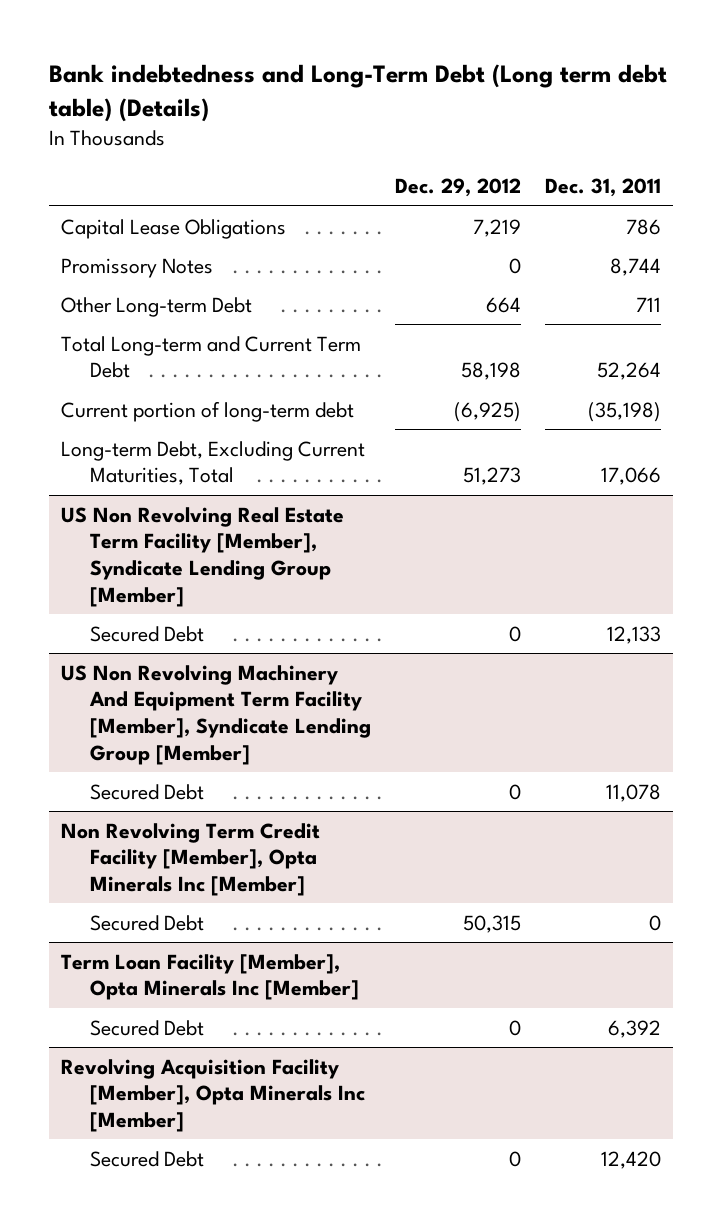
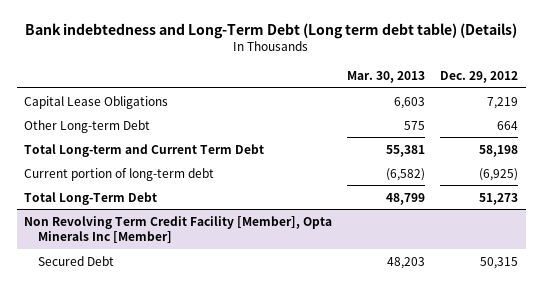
- | Dec. 29, 2012 | Dec. 31, 2011
+ | Mar. 30, 2013 | Dec. 29, 2012
- Promissory Notes | 0 | 8,744
- Long-term Debt, Excluding Current Maturities, Total | 51,273 | 17,066
- US Non Revolving Real Estate Term Facility [Member], Syndicate Lending Group [Member]
- Secured Debt | 0 | 12,133
- US Non Revolving Machinery And Equipment Term Facility [Member], Syndicate Lending Group [Member]
- Secured Debt | 0 | 11,078
+ Total Long-Term Debt | 48,799 | 51,273
- Term Loan Facility [Member], Opta Minerals Inc [Member]
- Secured Debt | 0 | 6,392
- Revolving Acquisition Facility [Member], Opta Minerals Inc [Member]
- Secured Debt | 0 | 12,420

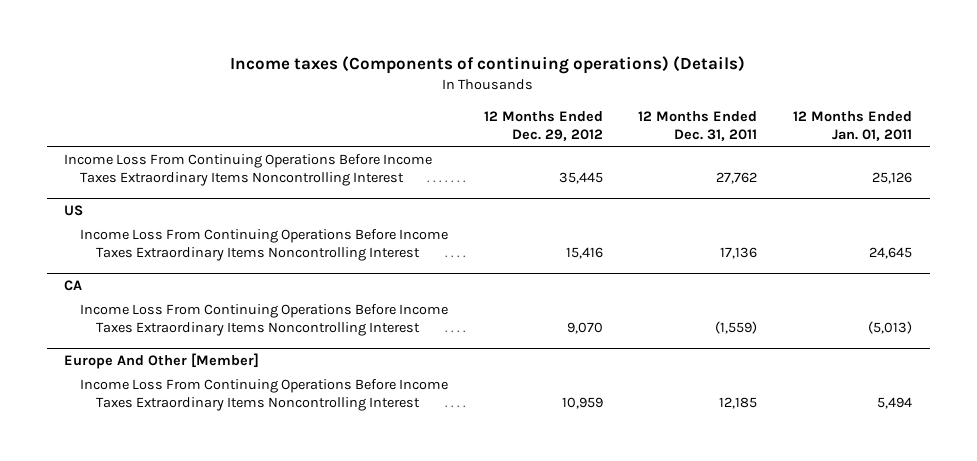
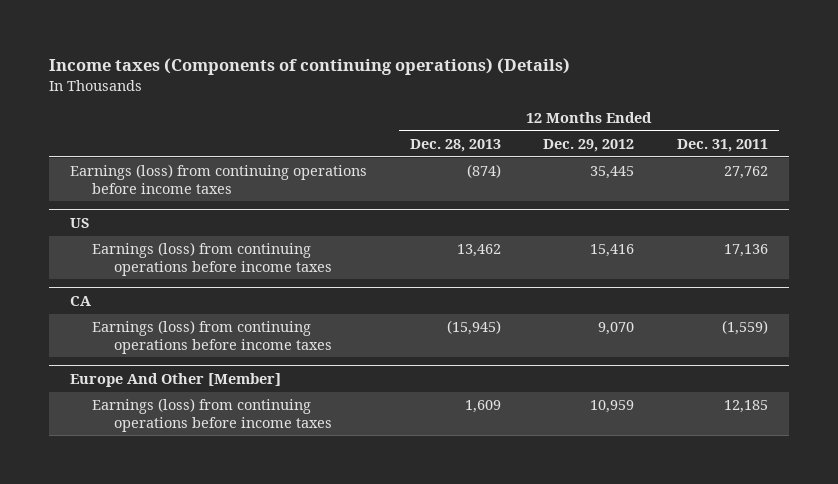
- | 12 Months Ended Dec. 29, 2012 | 12 Months Ended Dec. 31, 2011 | 12 Months Ended Jan. 01, 2011
+ | 12 Months Ended Dec. 28, 2013 | 12 Months Ended Dec. 29, 2012 | 12 Months Ended Dec. 31, 2011
- Income Loss From Continuing Operations Before Income Taxes Extraordinary Items Noncontrolling Interest | 35,445 | 27,762 | 25,126
+ Earnings (loss) from continuing operations before income taxes | (874) | 35,445 | 27,762
@ US
- Income Loss From Continuing Operations Before Income Taxes Extraordinary Items Noncontrolling Interest | 15,416 | 17,136 | 24,645
+ Earnings (loss) from continuing operations before income taxes | 13,462 | 15,416 | 17,136
@ CA
- Income Loss From Continuing Operations Before Income Taxes Extraordinary Items Noncontrolling Interest | 9,070 | (1,559) | (5,013)
+ Earnings (loss) from continuing operations before income taxes | (15,945) | 9,070 | (1,559)
@ Europe And Other [Member]
- Income Loss From Continuing Operations Before Income Taxes Extraordinary Items Noncontrolling Interest | 10,959 | 12,185 | 5,494
+ Earnings (loss) from continuing operations before income taxes | 1,609 | 10,959 | 12,185

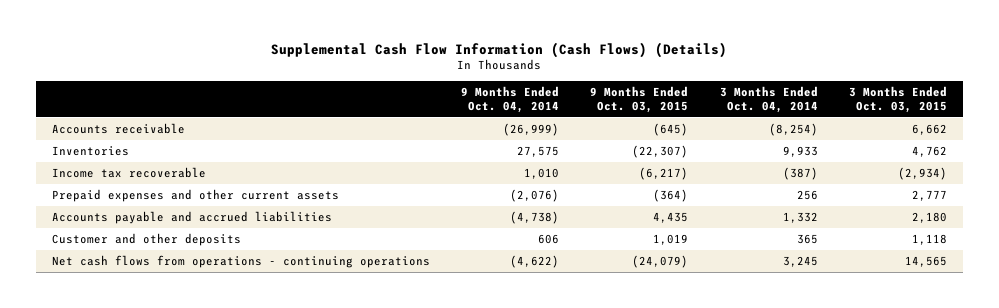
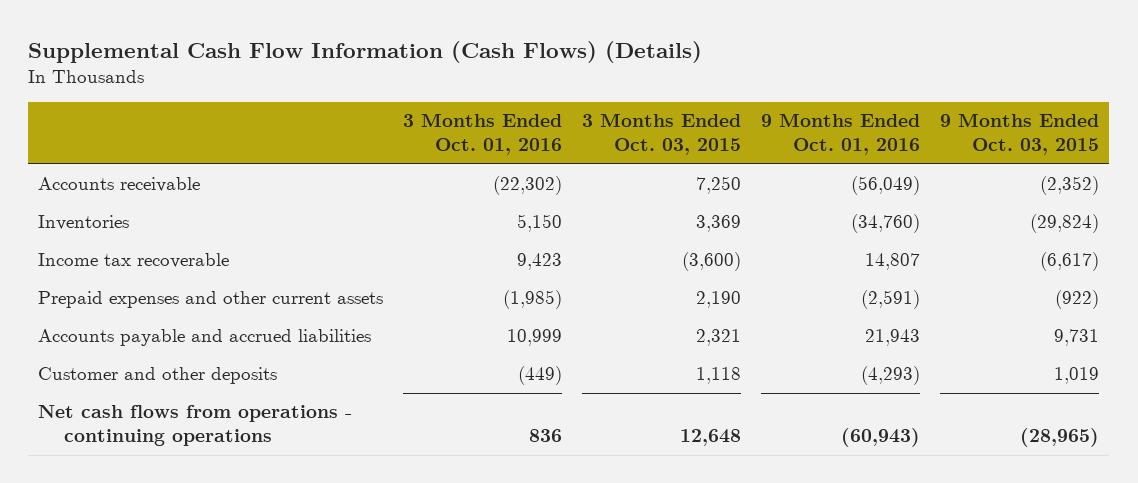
- | 9 Months Ended Oct. 04, 2014 | 9 Months Ended Oct. 03, 2015 | 3 Months Ended Oct. 04, 2014 | 3 Months Ended Oct. 03, 2015
+ | 3 Months Ended Oct. 01, 2016 | 3 Months Ended Oct. 03, 2015 | 9 Months Ended Oct. 01, 2016 | 9 Months Ended Oct. 03, 2015
- Accounts receivable | (26,999) | (645) | (8,254) | 6,662
- Inventories | 27,575 | (22,307) | 9,933 | 4,762
- Income tax recoverable | 1,010 | (6,217) | (387) | (2,934)
- Prepaid expenses and other current assets | (2,076) | (364) | 256 | 2,777
- Accounts payable and accrued liabilities | (4,738) | 4,435 | 1,332 | 2,180
+ Accounts receivable | (22,302) | 7,250 | (56,049) | (2,352)
+ Inventories | 5,150 | 3,369 | (34,760) | (29,824)
+ Income tax recoverable | 9,423 | (3,600) | 14,807 | (6,617)
+ Prepaid expenses and other current assets | (1,985) | 2,190 | (2,591) | (922)
+ Accounts payable and accrued liabilities | 10,999 | 2,321 | 21,943 | 9,731
- Net cash flows from operations - continuing operations | (4,622) | (24,079) | 3,245 | 14,565
+ Net cash flows from operations - continuing operations | 836 | 12,648 | (60,943) | (28,965)

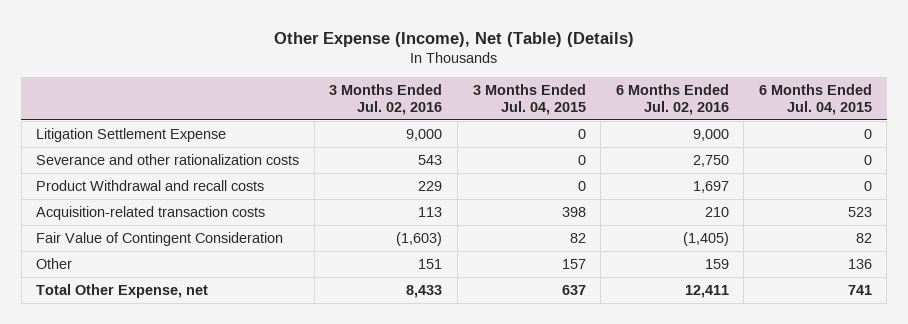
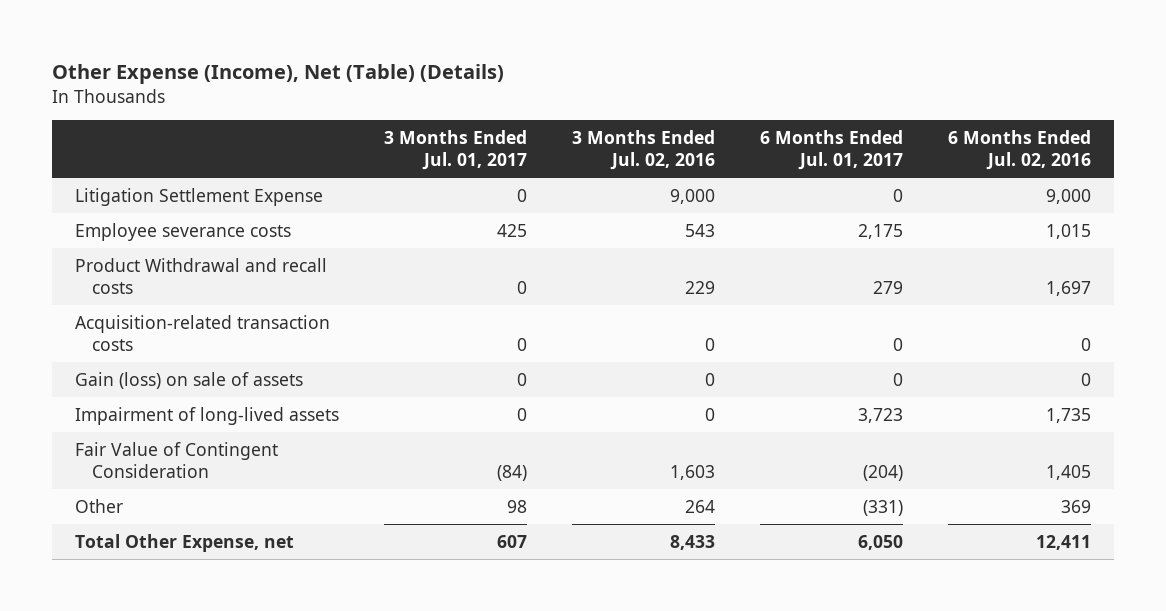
- | 3 Months Ended Jul. 02, 2016 | 3 Months Ended Jul. 04, 2015 | 6 Months Ended Jul. 02, 2016 | 6 Months Ended Jul. 04, 2015
+ | 3 Months Ended Jul. 01, 2017 | 3 Months Ended Jul. 02, 2016 | 6 Months Ended Jul. 01, 2017 | 6 Months Ended Jul. 02, 2016
- Severance and other rationalization costs | 543 | 0 | 2,750 | 0
+ Employee severance costs | 425 | 543 | 2,175 | 1,015
- Acquisition-related transaction costs | 113 | 398 | 210 | 523
- Fair Value of Contingent Consideration | (1,603) | 82 | (1,405) | 82
- Other | 151 | 157 | 159 | 136
+ Acquisition-related transaction costs | 0 | 0 | 0 | 0
+ Gain (loss) on sale of assets | 0 | 0 | 0 | 0
+ Impairment of long-lived assets | 0 | 0 | 3,723 | 1,735
+ Fair Value of Contingent Consideration | (84) | 1,603 | (204) | 1,405
+ Other | 98 | 264 | (331) | 369

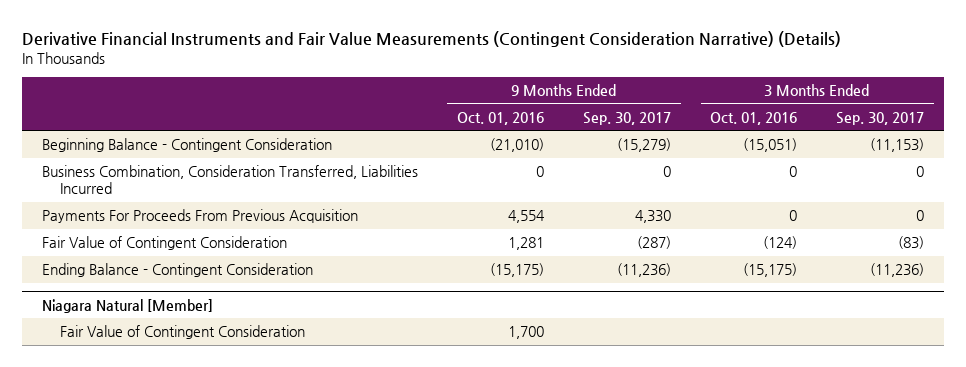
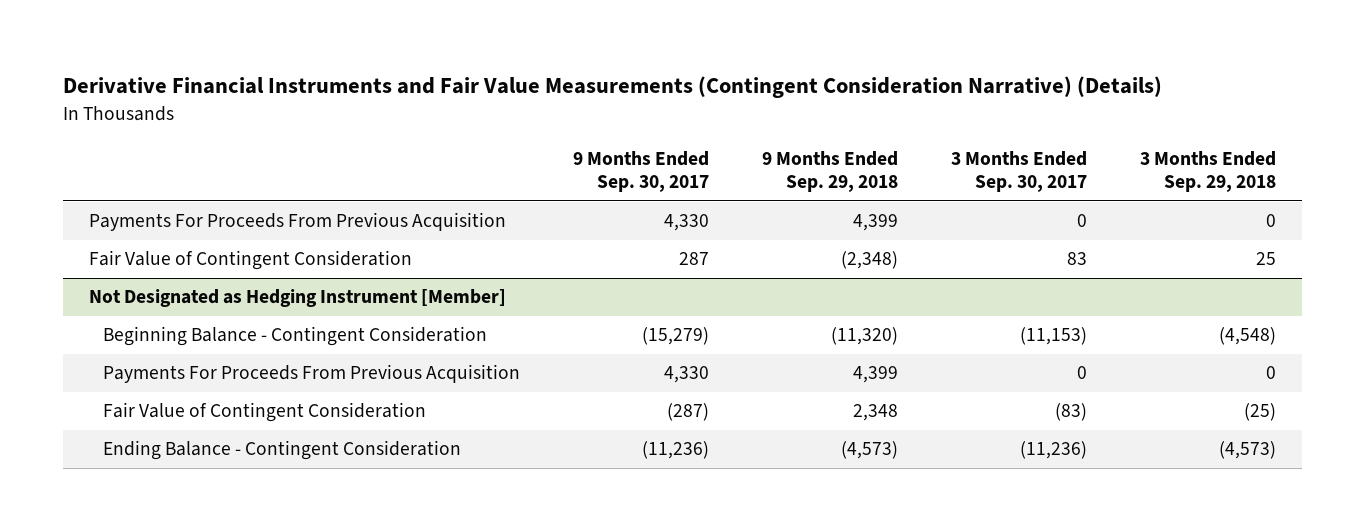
- | 9 Months Ended Oct. 01, 2016 | 9 Months Ended Sep. 30, 2017 | 3 Months Ended Oct. 01, 2016 | 3 Months Ended Sep. 30, 2017
+ | 9 Months Ended Sep. 30, 2017 | 9 Months Ended Sep. 29, 2018 | 3 Months Ended Sep. 30, 2017 | 3 Months Ended Sep. 29, 2018
+ Payments For Proceeds From Previous Acquisition | 4,330 | 4,399 | 0 | 0
+ Fair Value of Contingent Consideration | 287 | (2,348) | 83 | 25
+ Not Designated as Hedging Instrument [Member]
- Business Combination, Consideration Transferred, Liabilities Incurred | 0 | 0 | 0 | 0
- Niagara Natural [Member]
- Fair Value of Contingent Consideration | 1,700 | | |

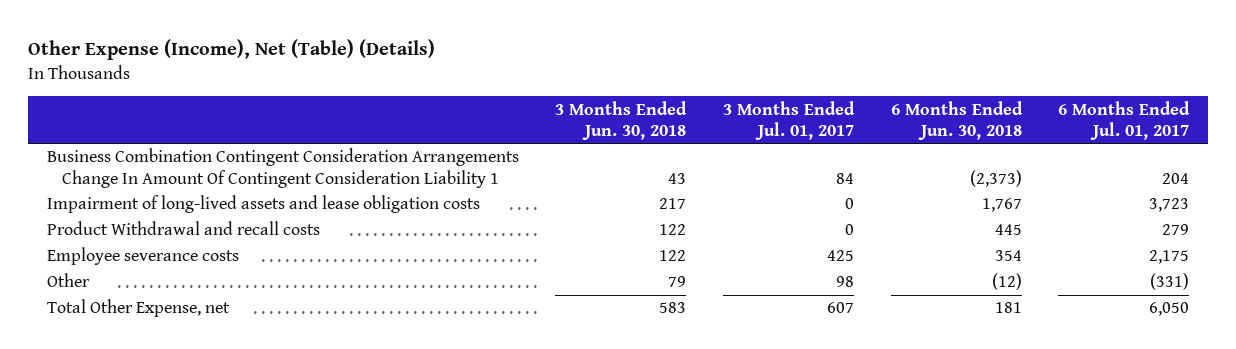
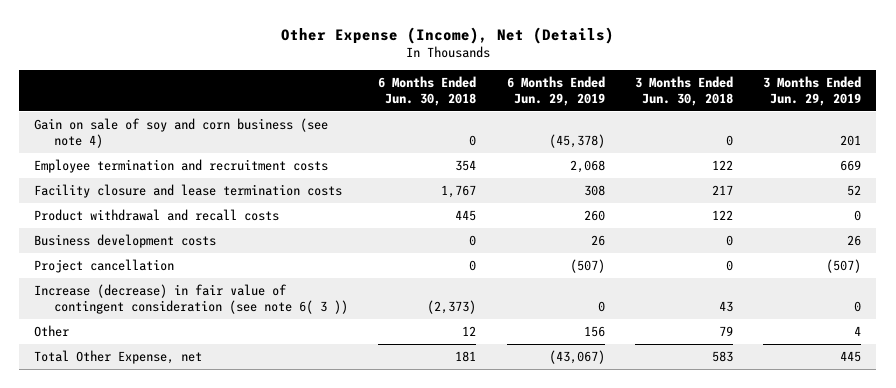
- Other Expense (Income), Net (Table) (Details)
+ Other Expense (Income), Net (Details)
- | 3 Months Ended Jun. 30, 2018 | 3 Months Ended Jul. 01, 2017 | 6 Months Ended Jun. 30, 2018 | 6 Months Ended Jul. 01, 2017
+ | 6 Months Ended Jun. 30, 2018 | 6 Months Ended Jun. 29, 2019 | 3 Months Ended Jun. 30, 2018 | 3 Months Ended Jun. 29, 2019
- Business Combination Contingent Consideration Arrangements Change In Amount Of Contingent Consideration Liability 1 | 43 | 84 | (2,373) | 204
- Impairment of long-lived assets and lease obligation costs | 217 | 0 | 1,767 | 3,723
- Product Withdrawal and recall costs | 122 | 0 | 445 | 279
- Employee severance costs | 122 | 425 | 354 | 2,175
- Other | 79 | 98 | (12) | (331)
+ Gain on sale of soy and corn business (see note 4) | 0 | (45,378) | 0 | 201
+ Employee termination and recruitment costs | 354 | 2,068 | 122 | 669
+ Facility closure and lease termination costs | 1,767 | 308 | 217 | 52
+ Product withdrawal and recall costs | 445 | 260 | 122 | 0
+ Business development costs | 0 | 26 | 0 | 26
+ Project cancellation | 0 | (507) | 0 | (507)
+ Increase (decrease) in fair value of contingent consideration (see note 6( 3 )) | (2,373) | 0 | 43 | 0
+ Other | 12 | 156 | 79 | 4

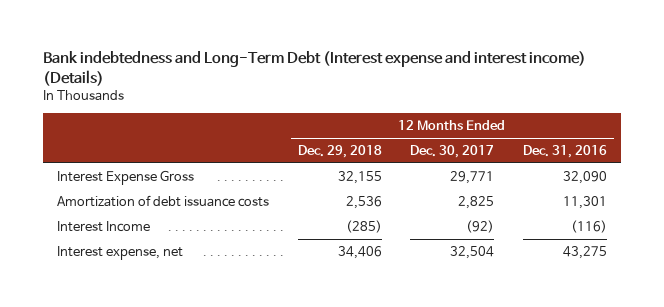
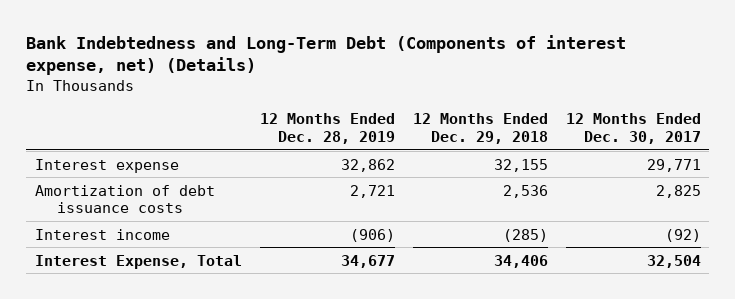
- Bank indebtedness and Long-Term Debt (Interest expense and interest income) (Details)
+ Bank Indebtedness and Long-Term Debt (Components of interest expense, net) (Details)
- | 12 Months Ended Dec. 29, 2018 | 12 Months Ended Dec. 30, 2017 | 12 Months Ended Dec. 31, 2016
+ | 12 Months Ended Dec. 28, 2019 | 12 Months Ended Dec. 29, 2018 | 12 Months Ended Dec. 30, 2017
- Interest Expense Gross | 32,155 | 29,771 | 32,090
+ Interest expense | 32,862 | 32,155 | 29,771
- Interest Income | (285) | (92) | (116)
- Interest expense, net | 34,406 | 32,504 | 43,275
+ Interest income | (906) | (285) | (92)
+ Interest Expense, Total | 34,677 | 34,406 | 32,504

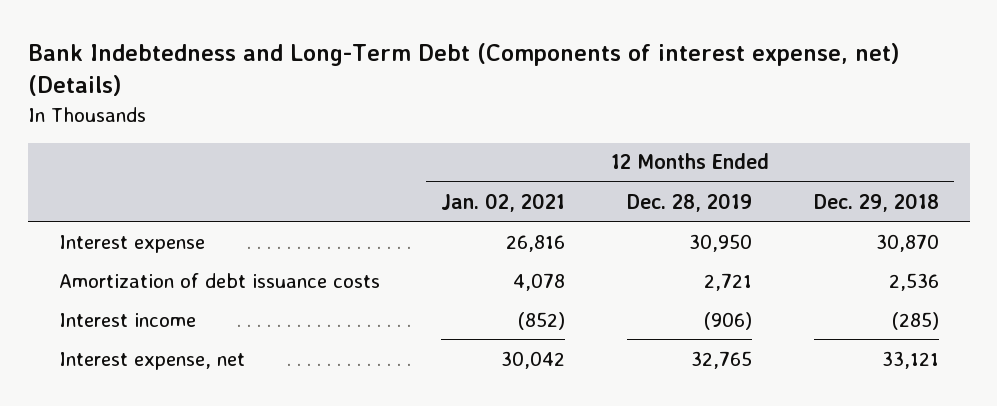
- | 12 Months Ended Dec. 28, 2019 | 12 Months Ended Dec. 29, 2018 | 12 Months Ended Dec. 30, 2017
+ | 12 Months Ended Jan. 02, 2021 | 12 Months Ended Dec. 28, 2019 | 12 Months Ended Dec. 29, 2018
- Interest expense | 32,862 | 32,155 | 29,771
+ Interest expense | 26,816 | 30,950 | 30,870
- Interest Expense, Total | 34,677 | 34,406 | 32,504
+ Interest expense, net | 30,042 | 32,765 | 33,121

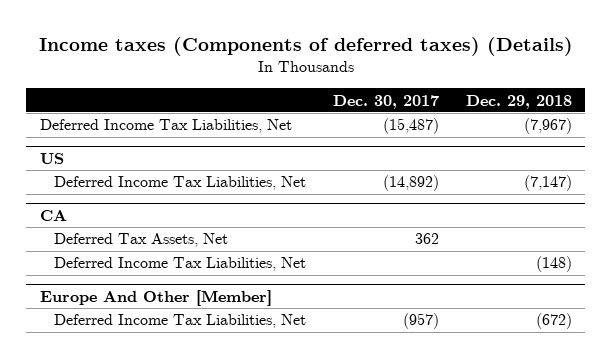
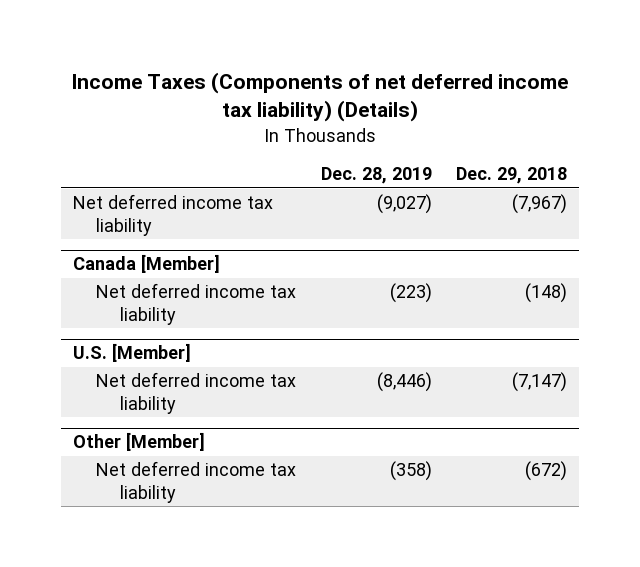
- Income taxes (Components of deferred taxes) (Details)
+ Income Taxes (Components of net deferred income tax liability) (Details)
- | Dec. 30, 2017 | Dec. 29, 2018
+ | Dec. 28, 2019 | Dec. 29, 2018
- Deferred Income Tax Liabilities, Net | (15,487) | (7,967)
- US
- Deferred Income Tax Liabilities, Net | (14,892) | (7,147)
- CA
- Deferred Tax Assets, Net | 362 |
- Deferred Income Tax Liabilities, Net | | (148)
- Europe And Other [Member]
- Deferred Income Tax Liabilities, Net | (957) | (672)
+ Net deferred income tax liability | (9,027) | (7,967)
+ Canada [Member]
+ Net deferred income tax liability | (223) | (148)
+ U.S. [Member]
+ Net deferred income tax liability | (8,446) | (7,147)
+ Other [Member]
+ Net deferred income tax liability | (358) | (672)

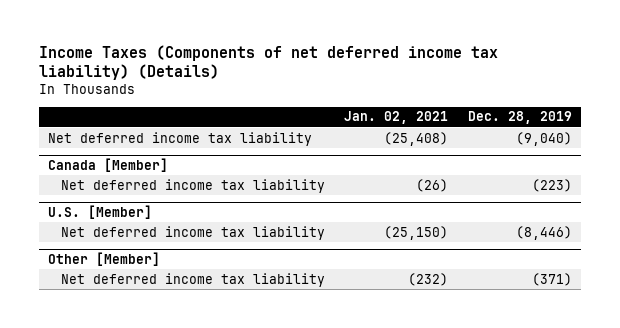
- | Dec. 28, 2019 | Dec. 29, 2018
+ | Jan. 02, 2021 | Dec. 28, 2019
- Net deferred income tax liability | (9,027) | (7,967)
+ Net deferred income tax liability | (25,408) | (9,040)
@ Other [Member]
- Net deferred income tax liability | (358) | (672)
+ Net deferred income tax liability | (232) | (371)

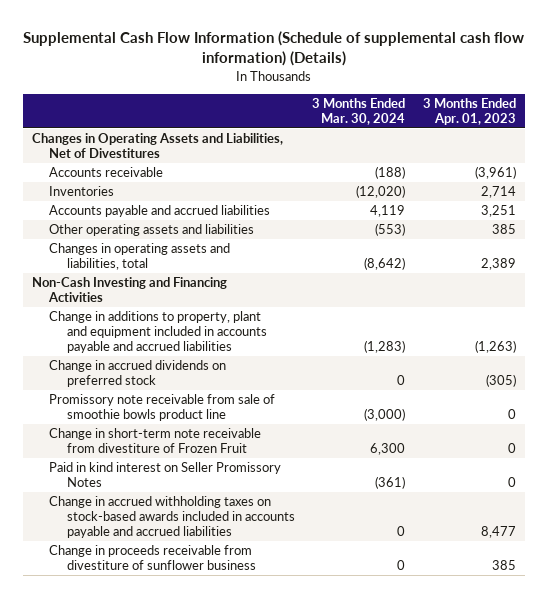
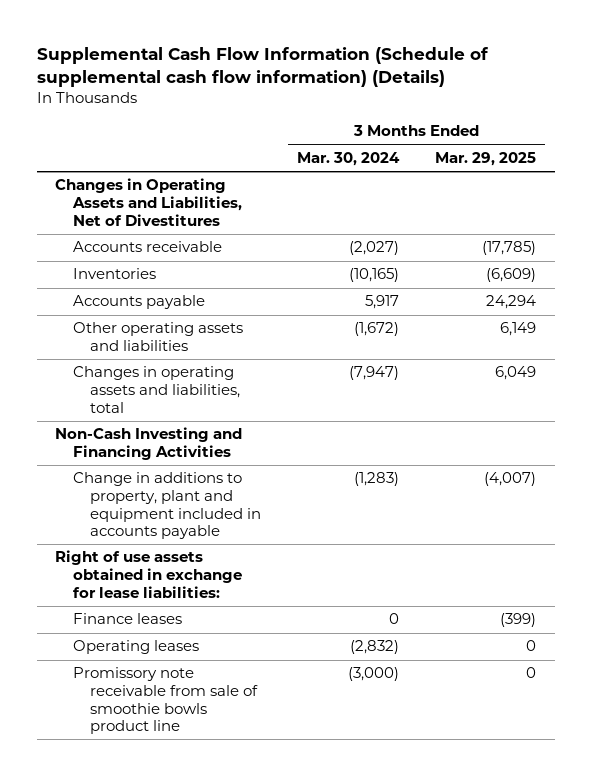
- | 3 Months Ended Mar. 30, 2024 | 3 Months Ended Apr. 01, 2023
+ | 3 Months Ended Mar. 30, 2024 | 3 Months Ended Mar. 29, 2025
- Accounts receivable | (188) | (3,961)
- Inventories | (12,020) | 2,714
- Accounts payable and accrued liabilities | 4,119 | 3,251
- Other operating assets and liabilities | (553) | 385
- Changes in operating assets and liabilities, total | (8,642) | 2,389
+ Accounts receivable | (2,027) | (17,785)
+ Inventories | (10,165) | (6,609)
+ Accounts payable | 5,917 | 24,294
+ Other operating assets and liabilities | (1,672) | 6,149
+ Changes in operating assets and liabilities, total | (7,947) | 6,049
- Change in additions to property, plant and equipment included in accounts payable and accrued liabilities | (1,283) | (1,263)
- Change in accrued dividends on preferred stock | 0 | (305)
+ Change in additions to property, plant and equipment included in accounts payable | (1,283) | (4,007)
+ Right of use assets obtained in exchange for lease liabilities:
+ Finance leases | 0 | (399)
+ Operating leases | (2,832) | 0
- Change in short-term note receivable from divestiture of Frozen Fruit | 6,300 | 0
- Paid in kind interest on Seller Promissory Notes | (361) | 0
- Change in accrued withholding taxes on stock-based awards included in accounts payable and accrued liabilities | 0 | 8,477
- Change in proceeds receivable from divestiture of sunflower business | 0 | 385

